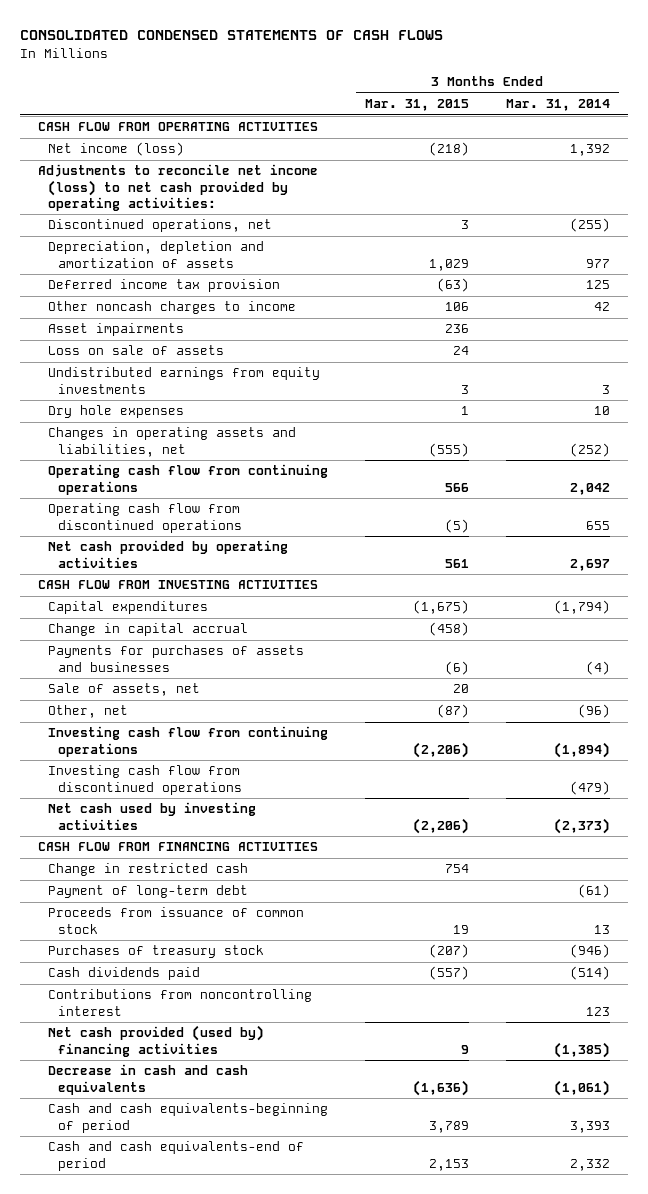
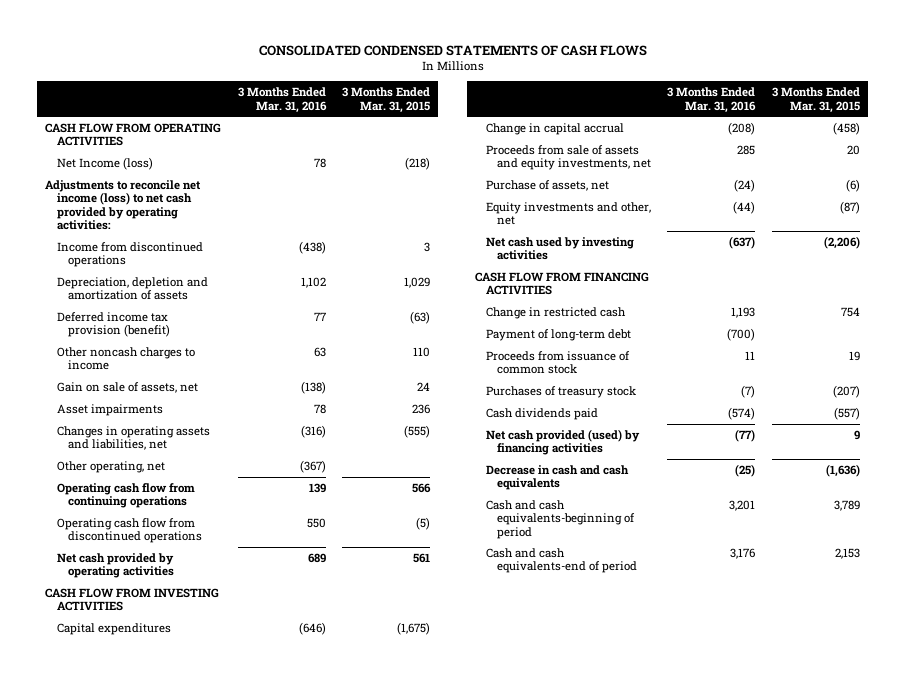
- | 3 Months Ended Mar. 31, 2015 | 3 Months Ended Mar. 31, 2014
+ | 3 Months Ended Mar. 31, 2016 | 3 Months Ended Mar. 31, 2015
- Net income (loss) | (218) | 1,392
+ Net Income (loss) | 78 | (218)
- Discontinued operations, net | 3 | (255)
+ Income from discontinued operations | (438) | 3
- Deferred income tax provision | (63) | 125
- Other noncash charges to income | 106 | 42
+ Deferred income tax provision (benefit) | 77 | (63)
+ Other noncash charges to income | 63 | 110
+ Gain on sale of assets, net | (138) | 24
- Loss on sale of assets | 24 |
- Undistributed earnings from equity investments | 3 | 3
- Dry hole expenses | 1 | 10
+ Other operating, net | (367) |
- Payments for purchases of assets and businesses | (6) | (4)
- Sale of assets, net | 20 |
- Other, net | (87) | (96)
- Investing cash flow from continuing operations | (2,206) | (1,894)
- Investing cash flow from discontinued operations | | (479)
+ Proceeds from sale of assets and equity investments, net | 285 | 20
+ Purchase of assets, net | (24) | (6)
+ Equity investments and other, net | (44) | (87)
- Contributions from noncontrolling interest | | 123
- Net cash provided (used by) financing activities | 9 | (1,385)
+ Net cash provided (used) by financing activities | (77) | 9

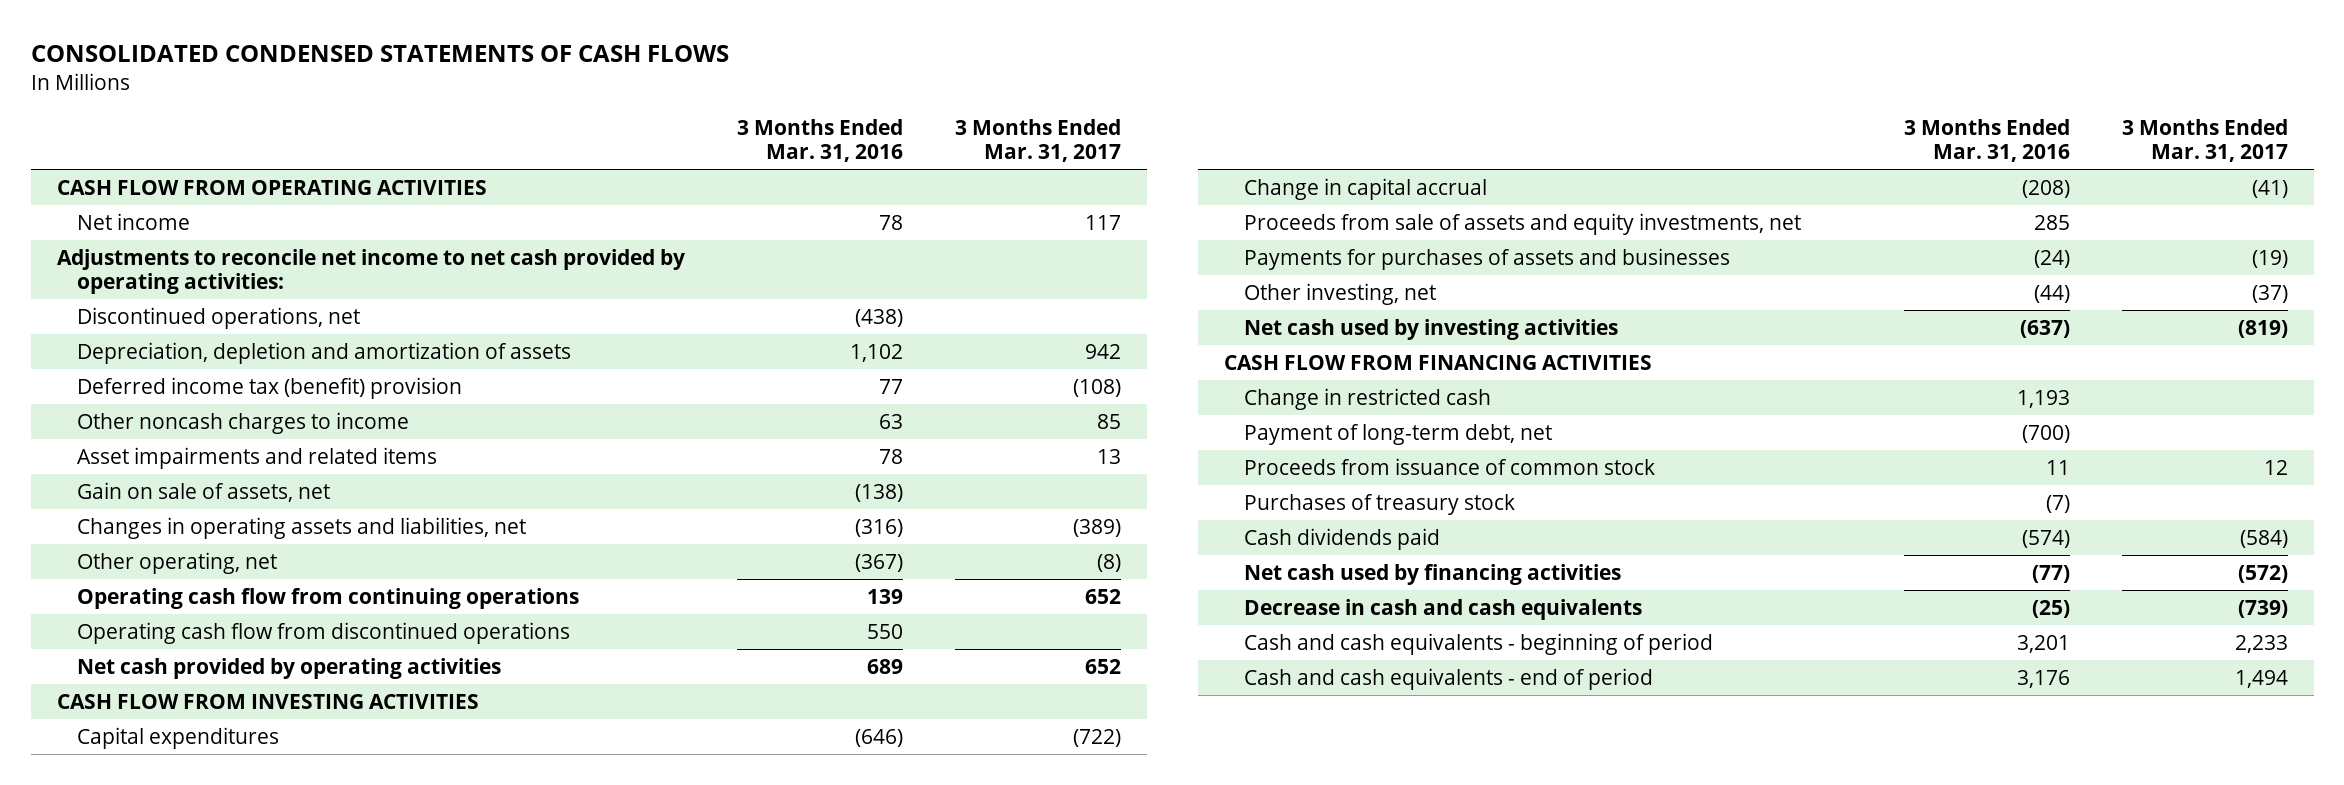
- | 3 Months Ended Mar. 31, 2016 | 3 Months Ended Mar. 31, 2015
+ | 3 Months Ended Mar. 31, 2016 | 3 Months Ended Mar. 31, 2017
- Net Income (loss) | 78 | (218)
- Adjustments to reconcile net income (loss) to net cash provided by operating activities:
- Income from discontinued operations | (438) | 3
+ Net income | 78 | 117
+ Adjustments to reconcile net income to net cash provided by operating activities:
+ Discontinued operations, net | (438) |
- Deferred income tax provision (benefit) | 77 | (63)
+ Deferred income tax (benefit) provision | 77 | (108)
+ Asset impairments and related items | 78 | 13
- Asset impairments | 78 | 236
- Purchase of assets, net | (24) | (6)
- Equity investments and other, net | (44) | (87)
+ Payments for purchases of assets and businesses | (24) | (19)
+ Other investing, net | (44) | (37)
- Payment of long-term debt | (700) |
+ Payment of long-term debt, net | (700) |
- Net cash provided (used) by financing activities | (77) | 9
+ Net cash used by financing activities | (77) | (572)
- Cash and cash equivalents-beginning of period | 3,201 | 3,789
- Cash and cash equivalents-end of period | 3,176 | 2,153
+ Cash and cash equivalents - beginning of period | 3,201 | 2,233
+ Cash and cash equivalents - end of period | 3,176 | 1,494

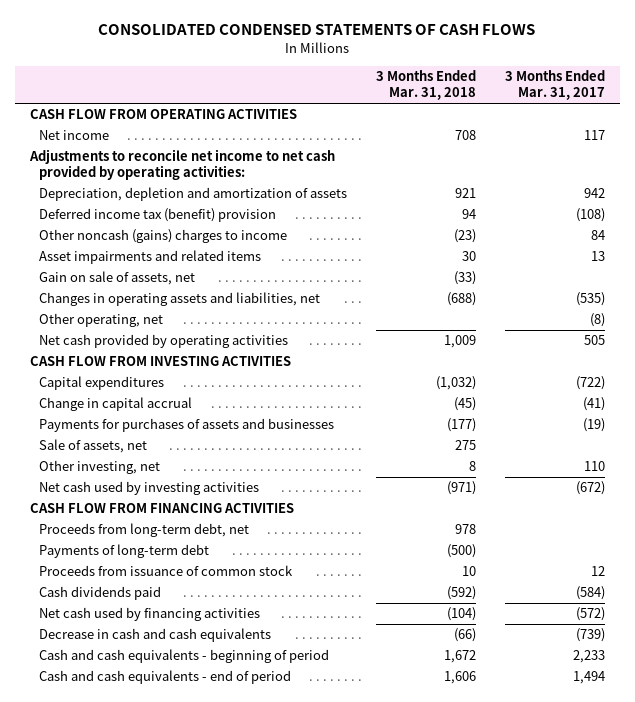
- | 3 Months Ended Mar. 31, 2016 | 3 Months Ended Mar. 31, 2017
+ | 3 Months Ended Mar. 31, 2018 | 3 Months Ended Mar. 31, 2017
- Discontinued operations, net | (438) |
- Other noncash charges to income | 63 | 85
+ Other noncash (gains) charges to income | (23) | 84
- Changes in operating assets and liabilities, net | (316) | (389)
+ Changes in operating assets and liabilities, net | (688) | (535)
- Operating cash flow from continuing operations | 139 | 652
- Operating cash flow from discontinued operations | 550 |
- Net cash provided by operating activities | 689 | 652
+ Net cash provided by operating activities | 1,009 | 505
- Proceeds from sale of assets and equity investments, net | 285 |
- Other investing, net | (44) | (37)
- Net cash used by investing activities | (637) | (819)
+ Sale of assets, net | 275 |
+ Other investing, net | 8 | 110
+ Net cash used by investing activities | (971) | (672)
- Change in restricted cash | 1,193 |
- Payment of long-term debt, net | (700) |
+ Proceeds from long-term debt, net | 978 |
+ Payments of long-term debt | (500) |
- Purchases of treasury stock | (7) |

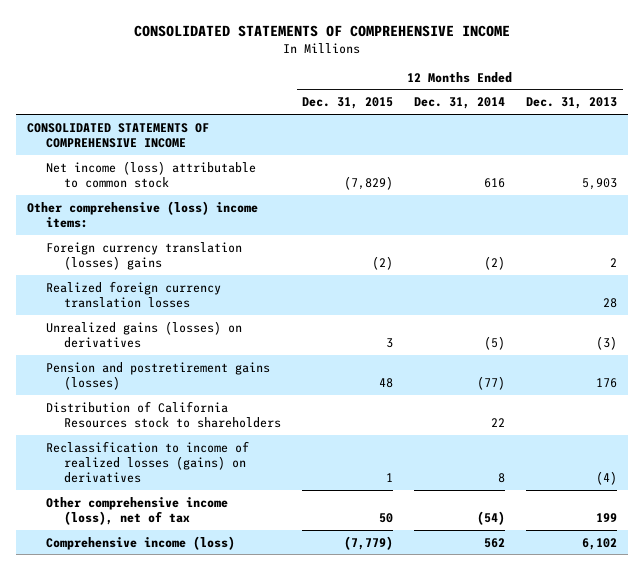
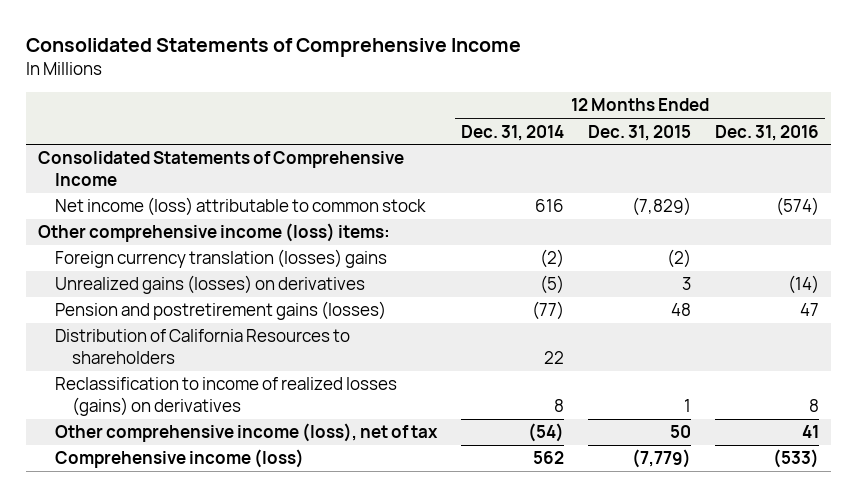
- CONSOLIDATED STATEMENTS OF COMPREHENSIVE INCOME
+ Consolidated Statements of Comprehensive Income
- | 12 Months Ended Dec. 31, 2015 | 12 Months Ended Dec. 31, 2014 | 12 Months Ended Dec. 31, 2013
+ | 12 Months Ended Dec. 31, 2014 | 12 Months Ended Dec. 31, 2015 | 12 Months Ended Dec. 31, 2016
- CONSOLIDATED STATEMENTS OF COMPREHENSIVE INCOME
+ Consolidated Statements of Comprehensive Income
- Other comprehensive (loss) income items:
+ Other comprehensive income (loss) items:
- Realized foreign currency translation losses | | | 28
- Distribution of California Resources stock to shareholders | | 22 |
+ Distribution of California Resources to shareholders | 22 | |

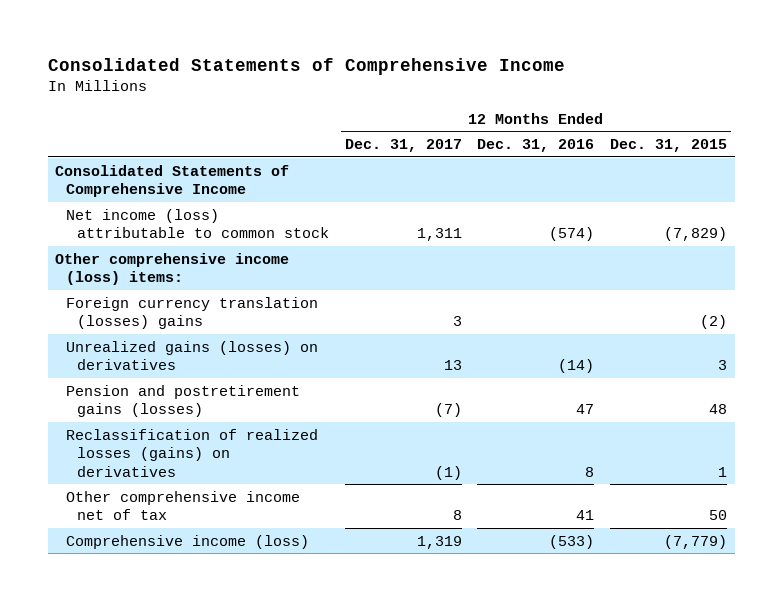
- | 12 Months Ended Dec. 31, 2014 | 12 Months Ended Dec. 31, 2015 | 12 Months Ended Dec. 31, 2016
+ | 12 Months Ended Dec. 31, 2017 | 12 Months Ended Dec. 31, 2016 | 12 Months Ended Dec. 31, 2015
- Distribution of California Resources to shareholders | 22 | |
- Reclassification to income of realized losses (gains) on derivatives | 8 | 1 | 8
- Other comprehensive income (loss), net of tax | (54) | 50 | 41
+ Reclassification of realized losses (gains) on derivatives | (1) | 8 | 1
+ Other comprehensive income net of tax | 8 | 41 | 50

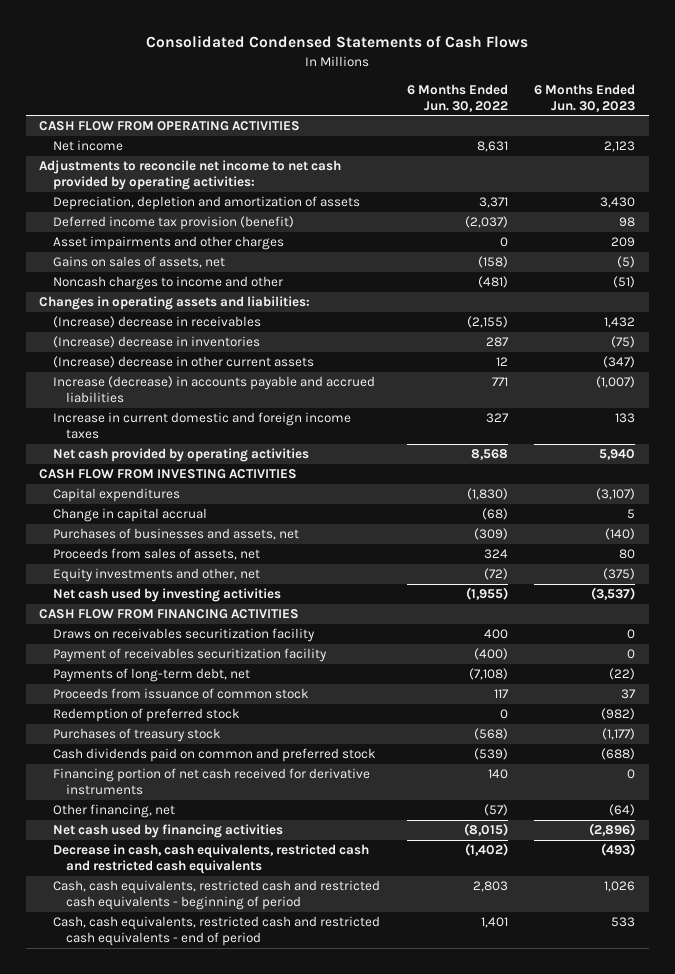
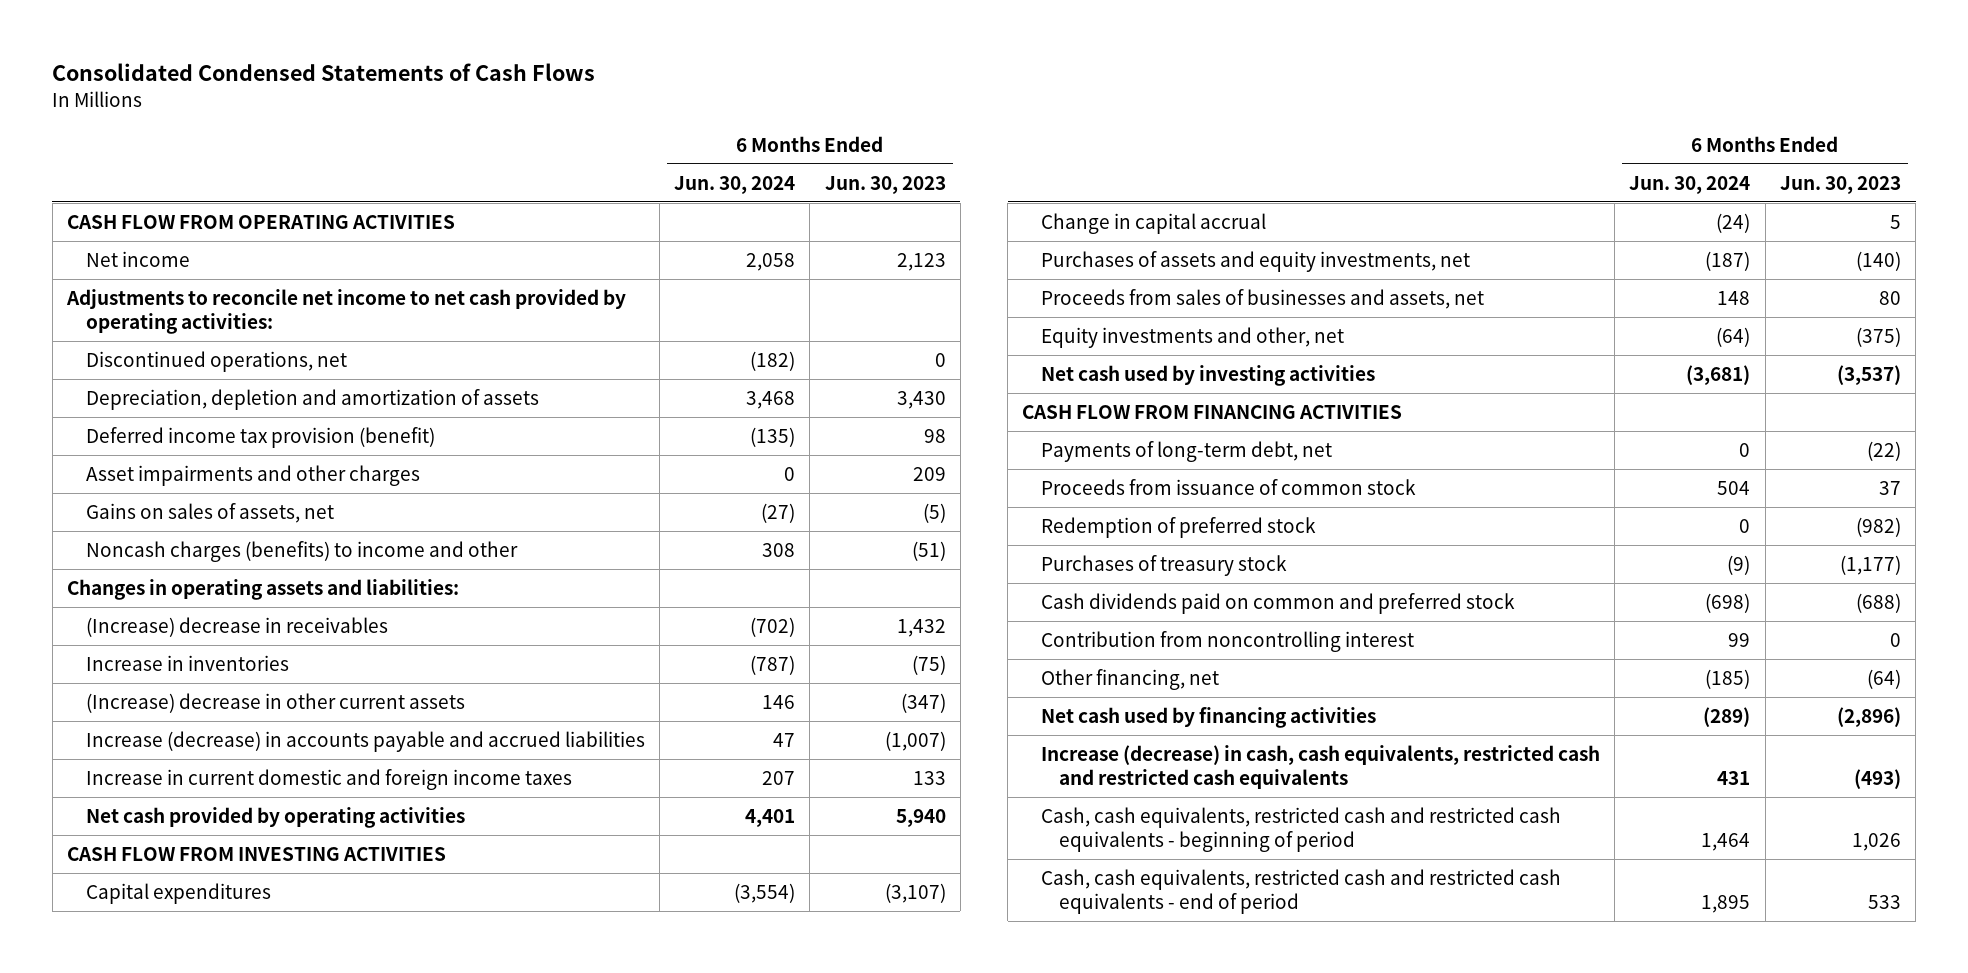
- | 6 Months Ended Jun. 30, 2022 | 6 Months Ended Jun. 30, 2023
+ | 6 Months Ended Jun. 30, 2024 | 6 Months Ended Jun. 30, 2023
+ Discontinued operations, net | (182) | 0
- Noncash charges to income and other | (481) | (51)
+ Noncash charges (benefits) to income and other | 308 | (51)
- (Increase) decrease in inventories | 287 | (75)
+ Increase in inventories | (787) | (75)
- Purchases of businesses and assets, net | (309) | (140)
- Proceeds from sales of assets, net | 324 | 80
+ Purchases of assets and equity investments, net | (187) | (140)
+ Proceeds from sales of businesses and assets, net | 148 | 80
- Draws on receivables securitization facility | 400 | 0
- Payment of receivables securitization facility | (400) | 0
- Financing portion of net cash received for derivative instruments | 140 | 0
+ Contribution from noncontrolling interest | 99 | 0
- Decrease in cash, cash equivalents, restricted cash and restricted cash equivalents | (1,402) | (493)
+ Increase (decrease) in cash, cash equivalents, restricted cash and restricted cash equivalents | 431 | (493)

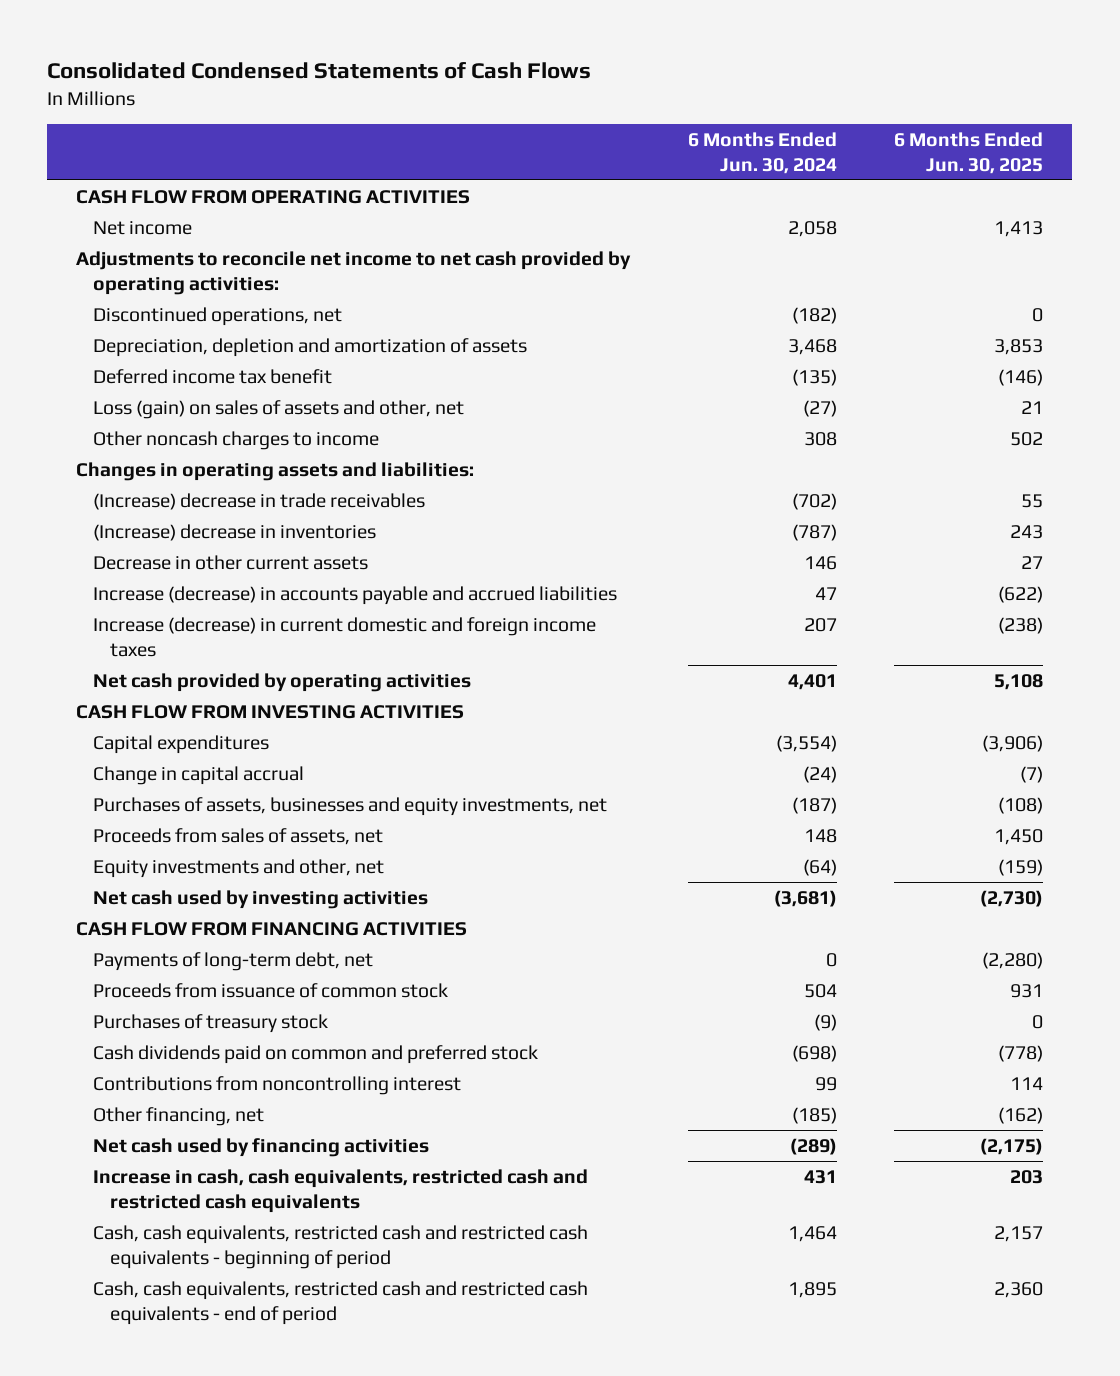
- | 6 Months Ended Jun. 30, 2024 | 6 Months Ended Jun. 30, 2023
+ | 6 Months Ended Jun. 30, 2024 | 6 Months Ended Jun. 30, 2025
- Deferred income tax provision (benefit) | (135) | 98
- Asset impairments and other charges | 0 | 209
- Gains on sales of assets, net | (27) | (5)
- Noncash charges (benefits) to income and other | 308 | (51)
+ Deferred income tax benefit | (135) | (146)
+ Loss (gain) on sales of assets and other, net | (27) | 21
+ Other noncash charges to income | 308 | 502
- (Increase) decrease in receivables | (702) | 1,432
- Increase in inventories | (787) | (75)
- (Increase) decrease in other current assets | 146 | (347)
+ (Increase) decrease in trade receivables | (702) | 55
+ (Increase) decrease in inventories | (787) | 243
+ Decrease in other current assets | 146 | 27
- Increase in current domestic and foreign income taxes | 207 | 133
+ Increase (decrease) in current domestic and foreign income taxes | 207 | (238)
- Purchases of assets and equity investments, net | (187) | (140)
- Proceeds from sales of businesses and assets, net | 148 | 80
+ Purchases of assets, businesses and equity investments, net | (187) | (108)
+ Proceeds from sales of assets, net | 148 | 1,450
- Redemption of preferred stock | 0 | (982)
- Contribution from noncontrolling interest | 99 | 0
+ Contributions from noncontrolling interest | 99 | 114
- Increase (decrease) in cash, cash equivalents, restricted cash and restricted cash equivalents | 431 | (493)
+ Increase in cash, cash equivalents, restricted cash and restricted cash equivalents | 431 | 203

